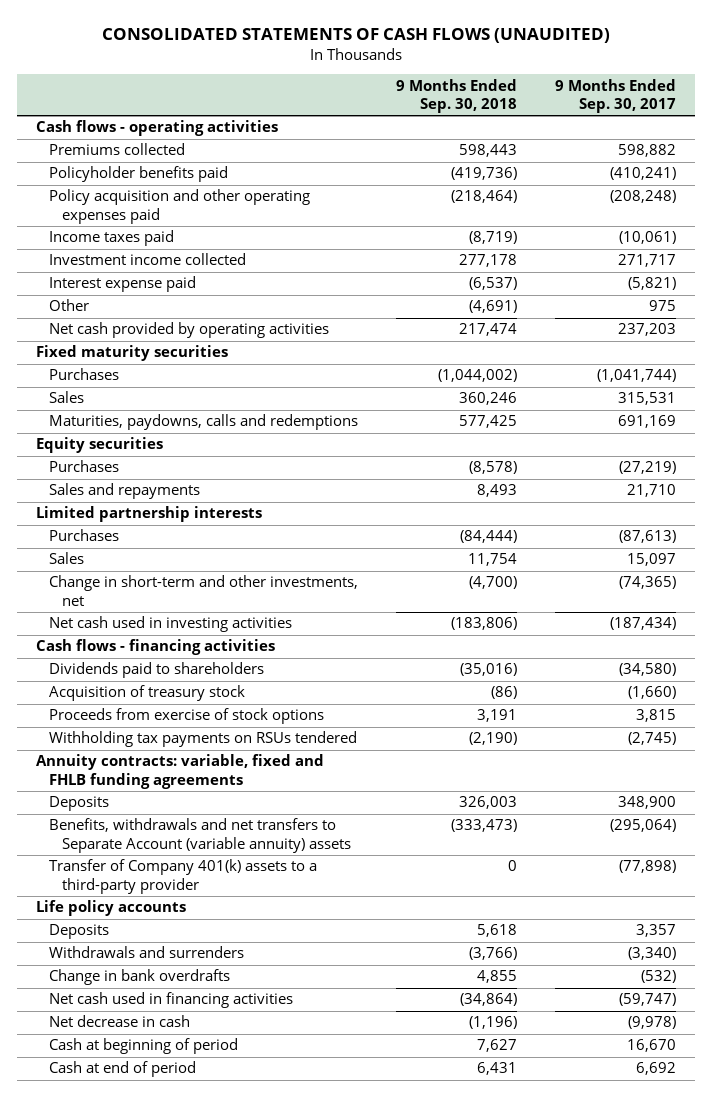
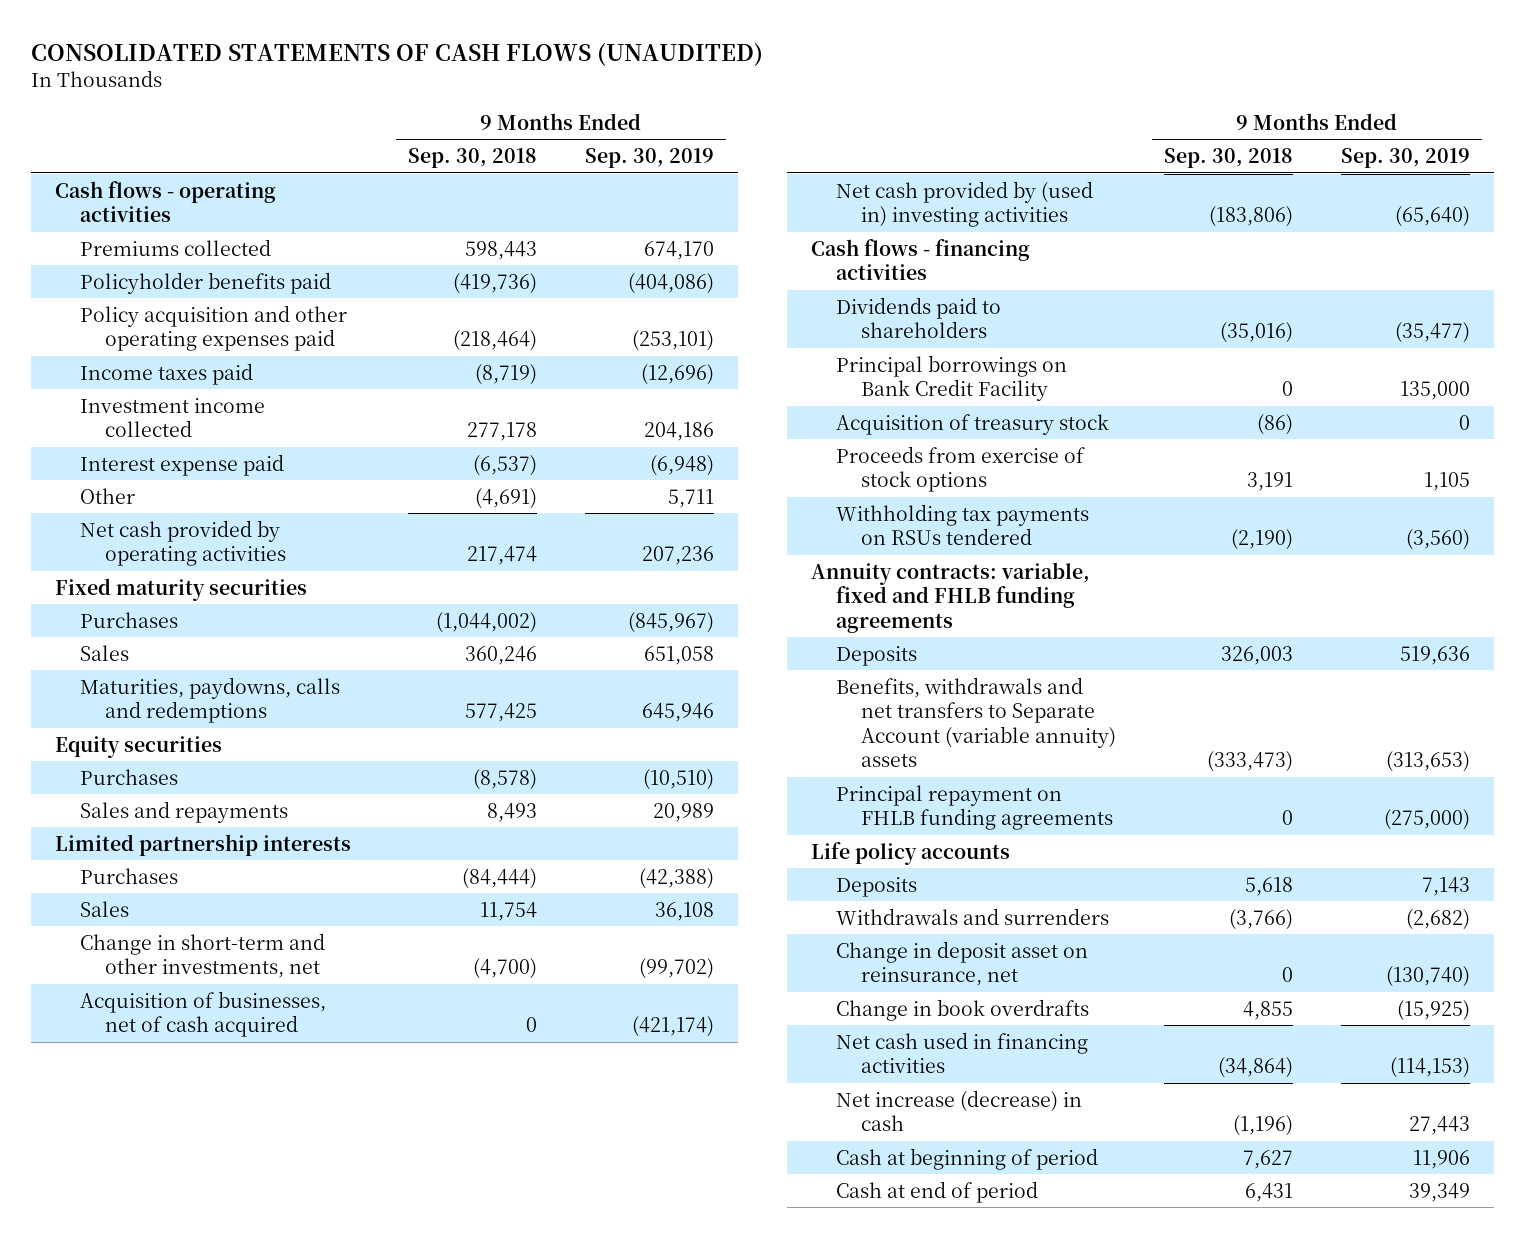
- | 9 Months Ended Sep. 30, 2018 | 9 Months Ended Sep. 30, 2017
+ | 9 Months Ended Sep. 30, 2018 | 9 Months Ended Sep. 30, 2019
- Net cash used in investing activities | (183,806) | (187,434)
+ Acquisition of businesses, net of cash acquired | 0 | (421,174)
+ Net cash provided by (used in) investing activities | (183,806) | (65,640)
+ Principal borrowings on Bank Credit Facility | 0 | 135,000
- Transfer of Company 401(k) assets to a third-party provider | 0 | (77,898)
+ Principal repayment on FHLB funding agreements | 0 | (275,000)
- Change in bank overdrafts | 4,855 | (532)
+ Change in deposit asset on reinsurance, net | 0 | (130,740)
+ Change in book overdrafts | 4,855 | (15,925)
- Net decrease in cash | (1,196) | (9,978)
+ Net increase (decrease) in cash | (1,196) | 27,443

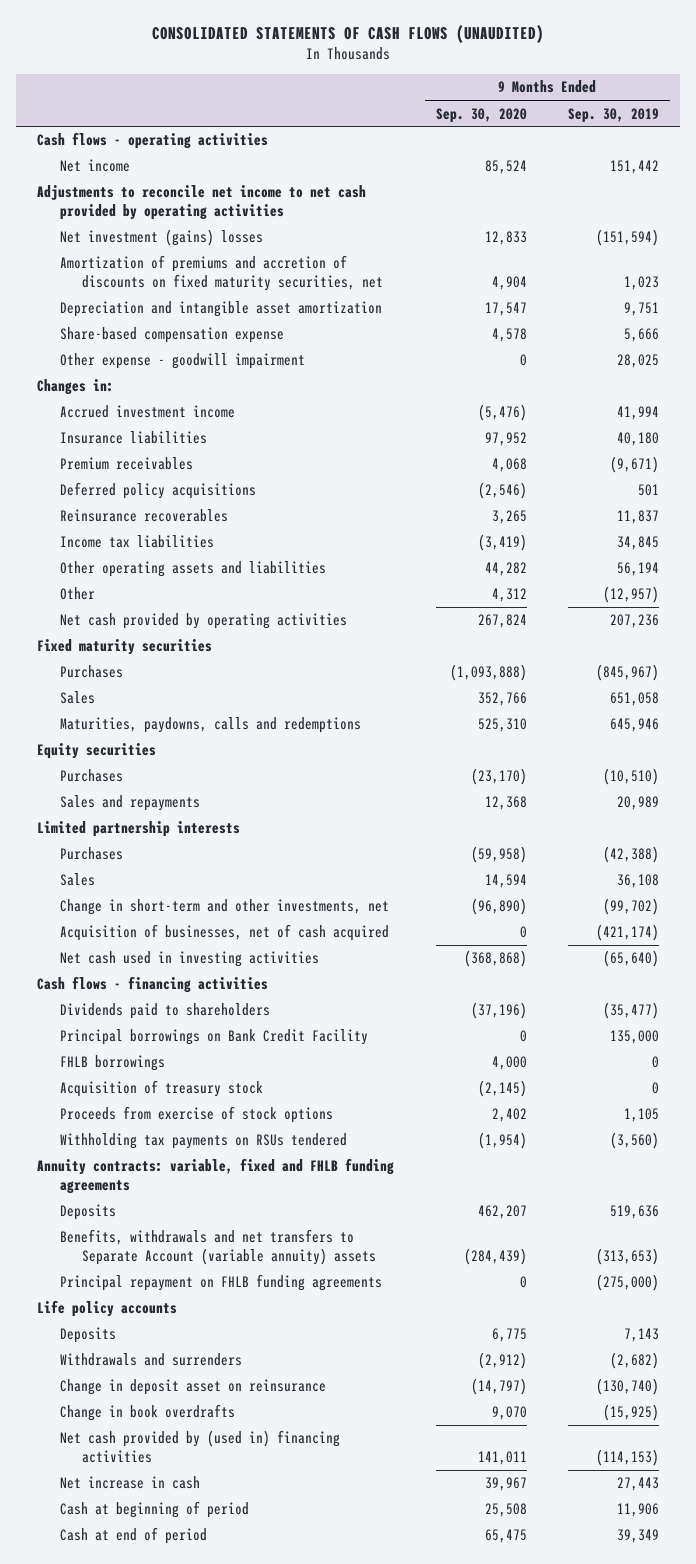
- | 9 Months Ended Sep. 30, 2018 | 9 Months Ended Sep. 30, 2019
+ | 9 Months Ended Sep. 30, 2020 | 9 Months Ended Sep. 30, 2019
- Premiums collected | 598,443 | 674,170
- Policyholder benefits paid | (419,736) | (404,086)
- Policy acquisition and other operating expenses paid | (218,464) | (253,101)
- Income taxes paid | (8,719) | (12,696)
- Investment income collected | 277,178 | 204,186
- Interest expense paid | (6,537) | (6,948)
- Other | (4,691) | 5,711
+ Net income | 85,524 | 151,442
+ Adjustments to reconcile net income to net cash provided by operating activities
+ Net investment (gains) losses | 12,833 | (151,594)
+ Amortization of premiums and accretion of discounts on fixed maturity securities, net | 4,904 | 1,023
+ Depreciation and intangible asset amortization | 17,547 | 9,751
+ Share-based compensation expense | 4,578 | 5,666
+ Other expense - goodwill impairment | 0 | 28,025
+ Changes in:
+ Accrued investment income | (5,476) | 41,994
+ Insurance liabilities | 97,952 | 40,180
+ Premium receivables | 4,068 | (9,671)
+ Deferred policy acquisitions | (2,546) | 501
+ Reinsurance recoverables | 3,265 | 11,837
+ Income tax liabilities | (3,419) | 34,845
+ Other operating assets and liabilities | 44,282 | 56,194
+ Other | 4,312 | (12,957)
- Net cash provided by (used in) investing activities | (183,806) | (65,640)
+ Net cash used in investing activities | (368,868) | (65,640)
+ FHLB borrowings | 4,000 | 0
- Change in deposit asset on reinsurance, net | 0 | (130,740)
+ Change in deposit asset on reinsurance | (14,797) | (130,740)
- Net cash used in financing activities | (34,864) | (114,153)
- Net increase (decrease) in cash | (1,196) | 27,443
+ Net cash provided by (used in) financing activities | 141,011 | (114,153)
+ Net increase in cash | 39,967 | 27,443

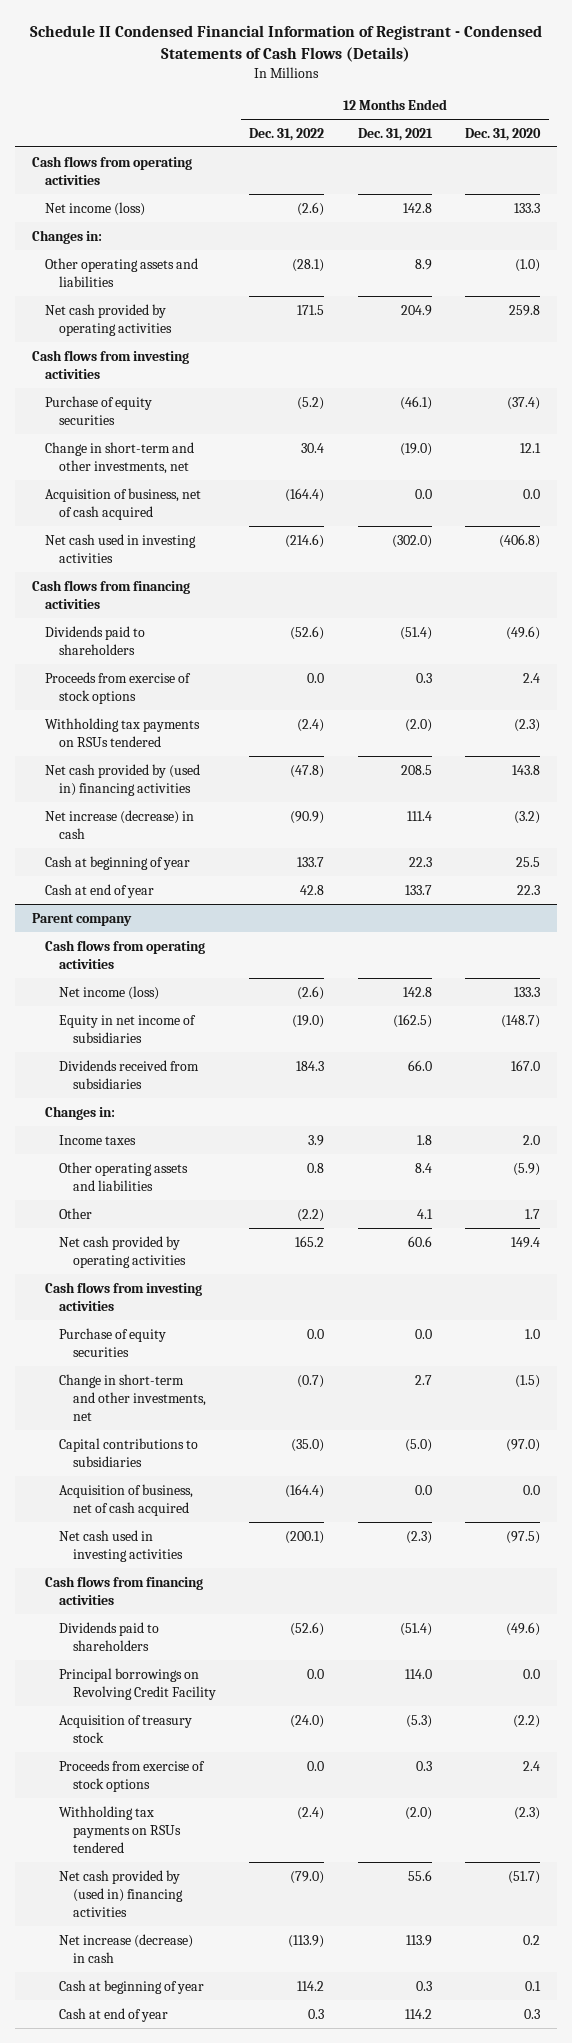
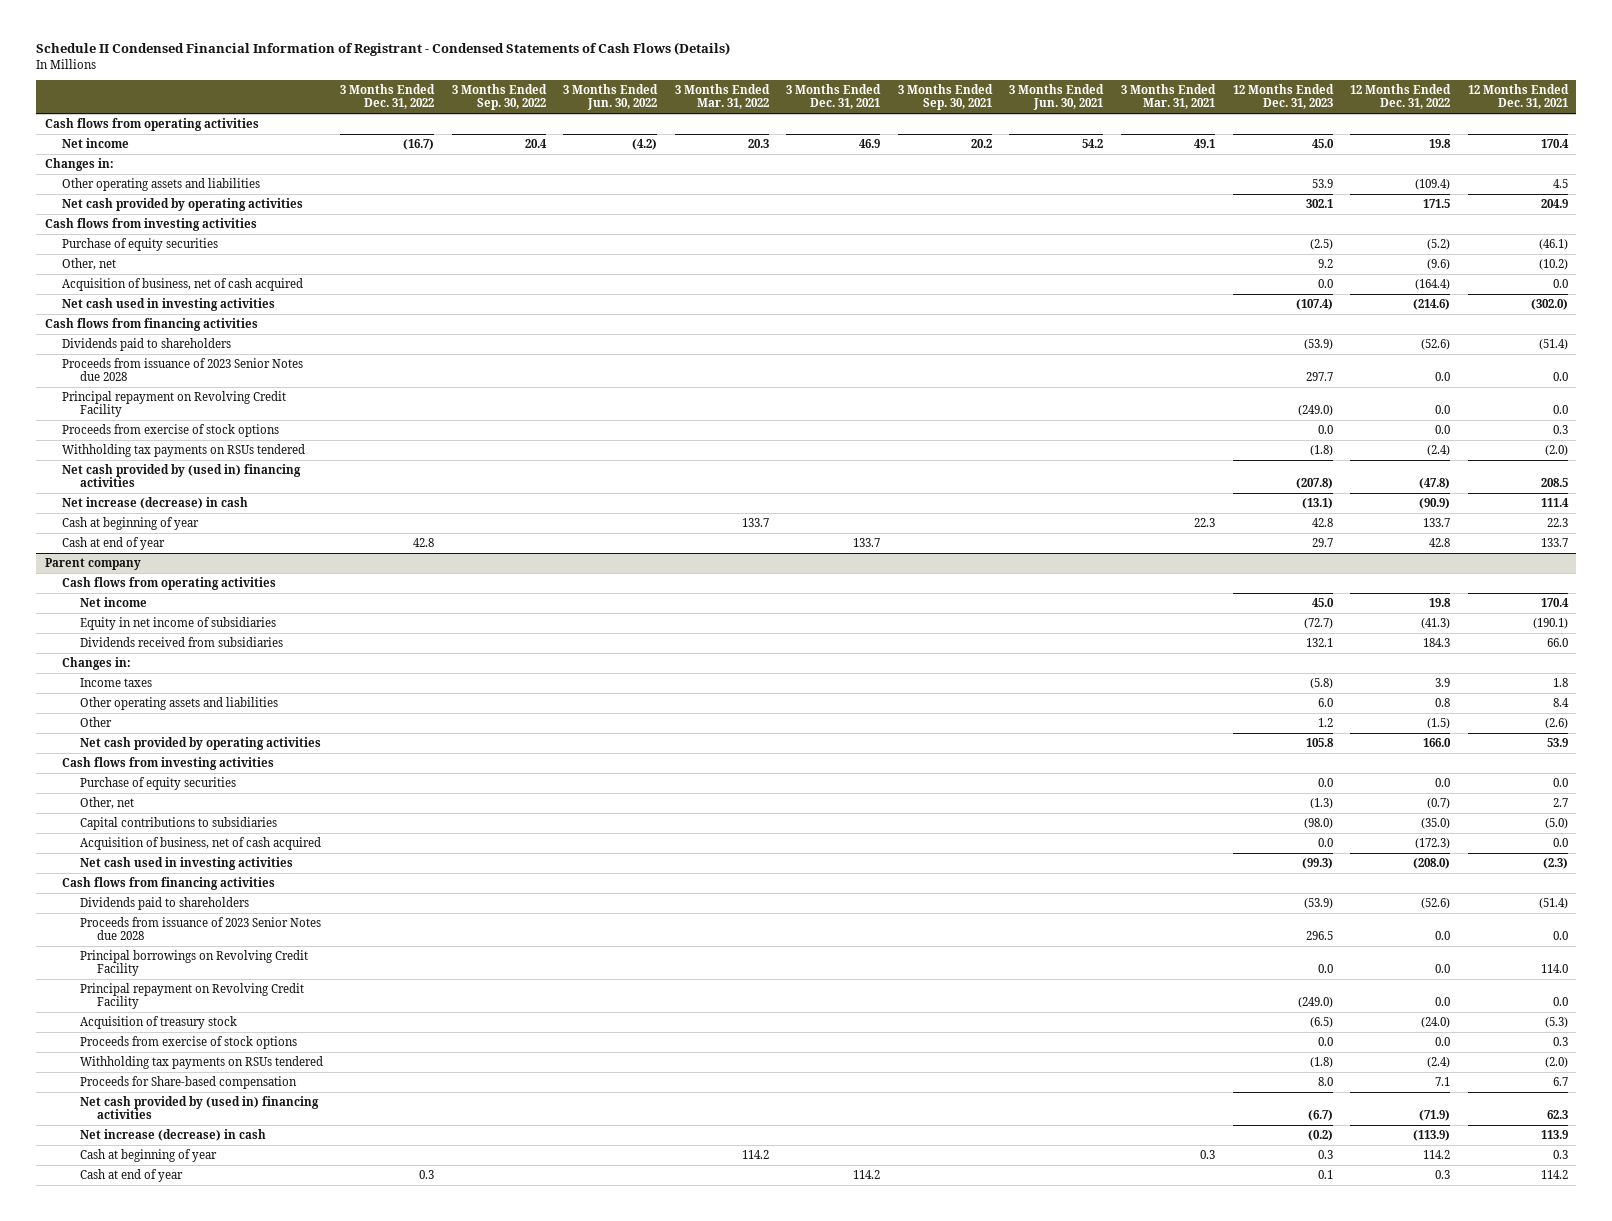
- | 12 Months Ended Dec. 31, 2022 | 12 Months Ended Dec. 31, 2021 | 12 Months Ended Dec. 31, 2020
+ | 3 Months Ended Dec. 31, 2022 | 3 Months Ended Sep. 30, 2022 | 3 Months Ended Jun. 30, 2022 | 3 Months Ended Mar. 31, 2022 | 3 Months Ended Dec. 31, 2021 | 3 Months Ended Sep. 30, 2021 | 3 Months Ended Jun. 30, 2021 | 3 Months Ended Mar. 31, 2021 | 12 Months Ended Dec. 31, 2023 | 12 Months Ended Dec. 31, 2022 | 12 Months Ended Dec. 31, 2021
- Net income (loss) | (2.6) | 142.8 | 133.3
+ Net income | (16.7) | 20.4 | (4.2) | 20.3 | 46.9 | 20.2 | 54.2 | 49.1 | 45.0 | 19.8 | 170.4
- Other operating assets and liabilities | (28.1) | 8.9 | (1.0)
+ Other operating assets and liabilities | | | | | | | | | 53.9 | (109.4) | 4.5
- Change in short-term and other investments, net | 30.4 | (19.0) | 12.1
+ Other, net | | | | | | | | | 9.2 | (9.6) | (10.2)
+ Proceeds from issuance of 2023 Senior Notes due 2028 | | | | | | | | | 297.7 | 0.0 | 0.0
+ Principal repayment on Revolving Credit Facility | | | | | | | | | (249.0) | 0.0 | 0.0
@ Parent company
- Net income (loss) | (2.6) | 142.8 | 133.3
- Equity in net income of subsidiaries | (19.0) | (162.5) | (148.7)
+ Net income | | | | | | | | | 45.0 | 19.8 | 170.4
+ Equity in net income of subsidiaries | | | | | | | | | (72.7) | (41.3) | (190.1)
- Other | (2.2) | 4.1 | 1.7
- Net cash provided by operating activities | 165.2 | 60.6 | 149.4
+ Other | | | | | | | | | 1.2 | (1.5) | (2.6)
+ Net cash provided by operating activities | | | | | | | | | 105.8 | 166.0 | 53.9
- Change in short-term and other investments, net | (0.7) | 2.7 | (1.5)
+ Other, net | | | | | | | | | (1.3) | (0.7) | 2.7
- Acquisition of business, net of cash acquired | (164.4) | 0.0 | 0.0
- Net cash used in investing activities | (200.1) | (2.3) | (97.5)
+ Acquisition of business, net of cash acquired | | | | | | | | | 0.0 | (172.3) | 0.0
+ Net cash used in investing activities | | | | | | | | | (99.3) | (208.0) | (2.3)
+ Proceeds from issuance of 2023 Senior Notes due 2028 | | | | | | | | | 296.5 | 0.0 | 0.0
+ Principal repayment on Revolving Credit Facility | | | | | | | | | (249.0) | 0.0 | 0.0
- Net cash provided by (used in) financing activities | (79.0) | 55.6 | (51.7)
+ Proceeds for Share-based compensation | | | | | | | | | 8.0 | 7.1 | 6.7
+ Net cash provided by (used in) financing activities | | | | | | | | | (6.7) | (71.9) | 62.3

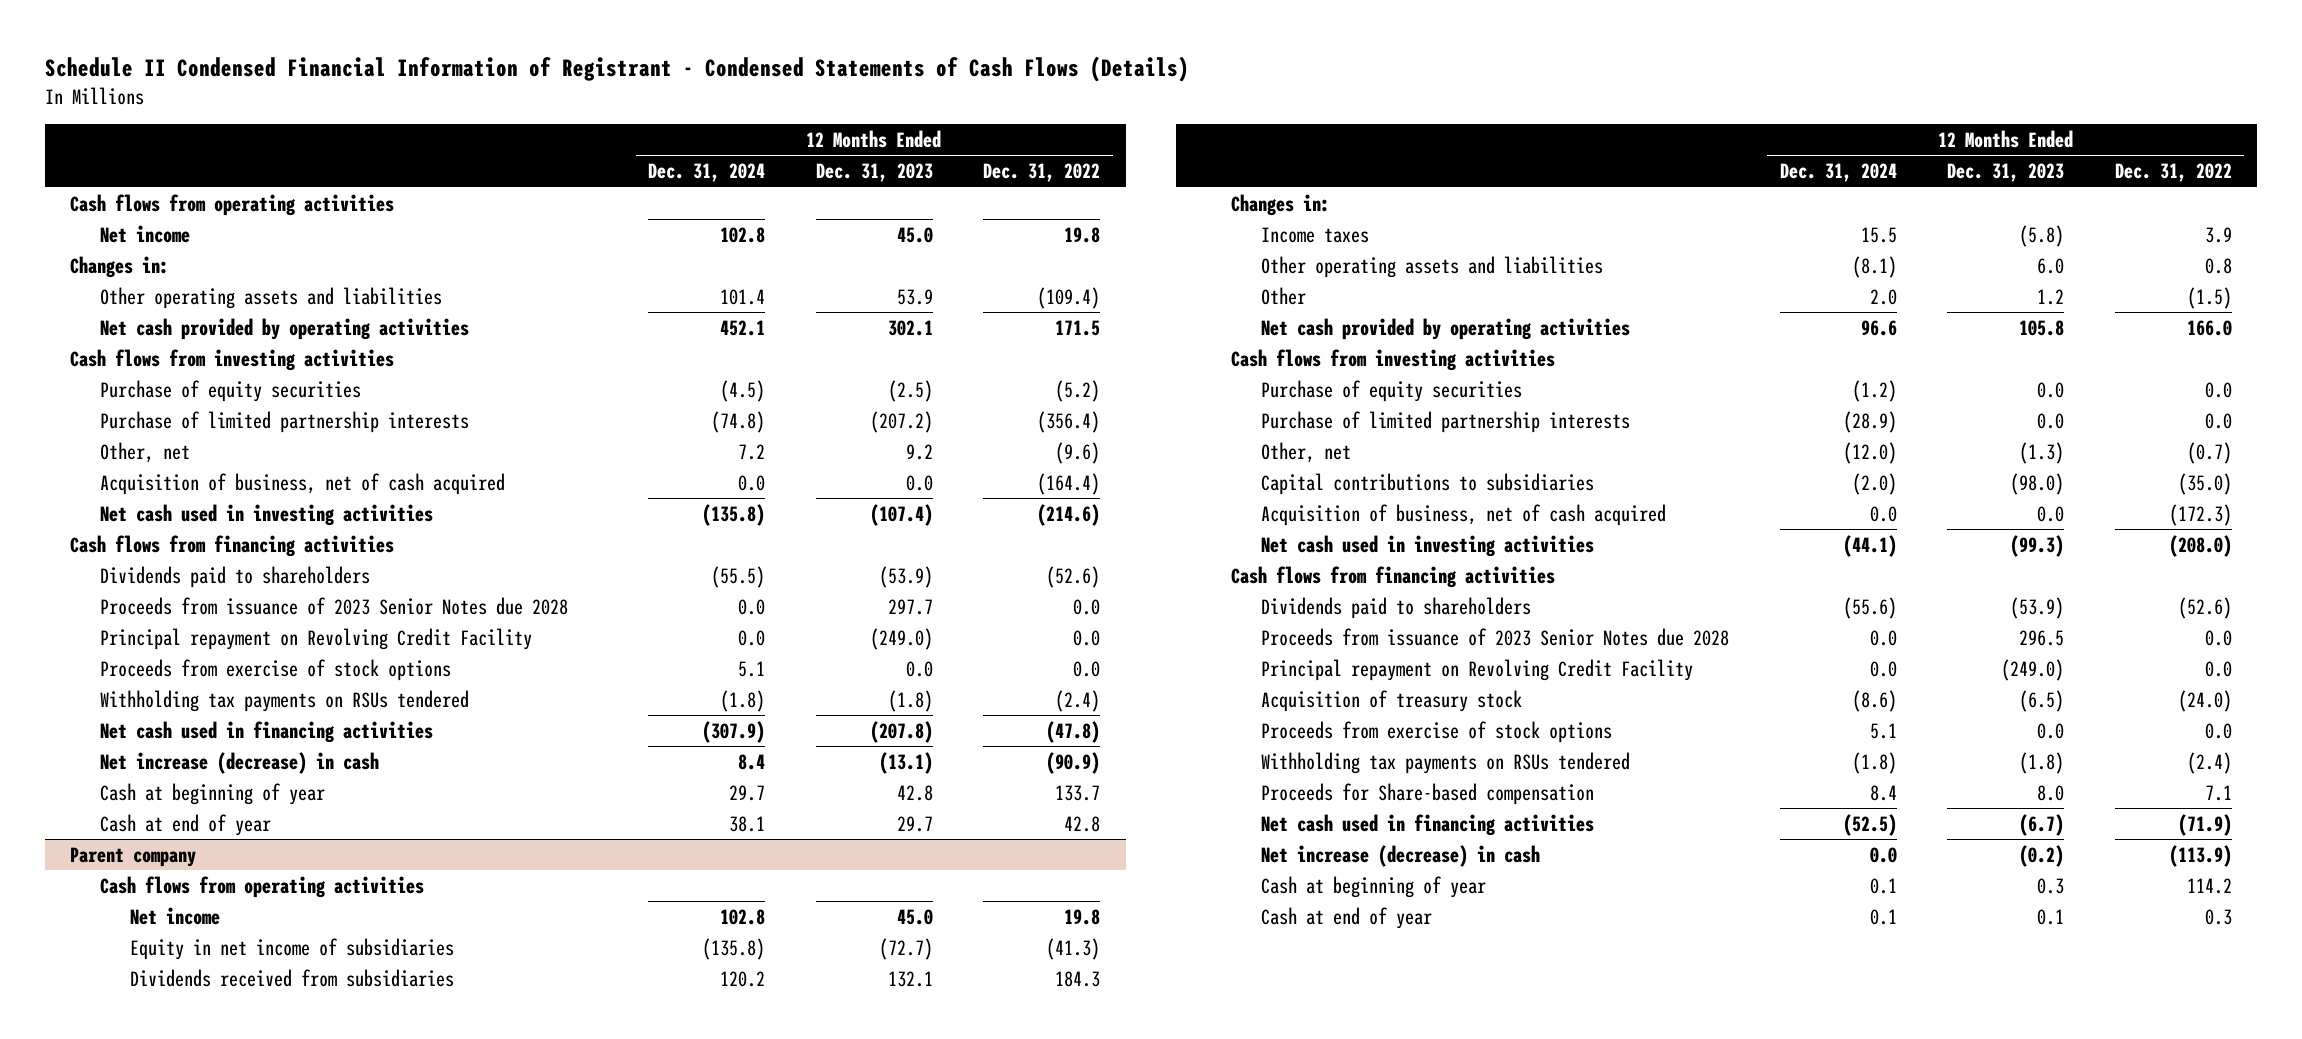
- | 3 Months Ended Dec. 31, 2022 | 3 Months Ended Sep. 30, 2022 | 3 Months Ended Jun. 30, 2022 | 3 Months Ended Mar. 31, 2022 | 3 Months Ended Dec. 31, 2021 | 3 Months Ended Sep. 30, 2021 | 3 Months Ended Jun. 30, 2021 | 3 Months Ended Mar. 31, 2021 | 12 Months Ended Dec. 31, 2023 | 12 Months Ended Dec. 31, 2022 | 12 Months Ended Dec. 31, 2021
+ | 12 Months Ended Dec. 31, 2024 | 12 Months Ended Dec. 31, 2023 | 12 Months Ended Dec. 31, 2022
+ Purchase of limited partnership interests | (74.8) | (207.2) | (356.4)
- Net cash provided by (used in) financing activities | | | | | | | | | (207.8) | (47.8) | 208.5
+ Net cash used in financing activities | (307.9) | (207.8) | (47.8)
@ Parent company
+ Purchase of limited partnership interests | (28.9) | 0.0 | 0.0
- Principal borrowings on Revolving Credit Facility | | | | | | | | | 0.0 | 0.0 | 114.0
- Net cash provided by (used in) financing activities | | | | | | | | | (6.7) | (71.9) | 62.3
+ Net cash used in financing activities | (52.5) | (6.7) | (71.9)

